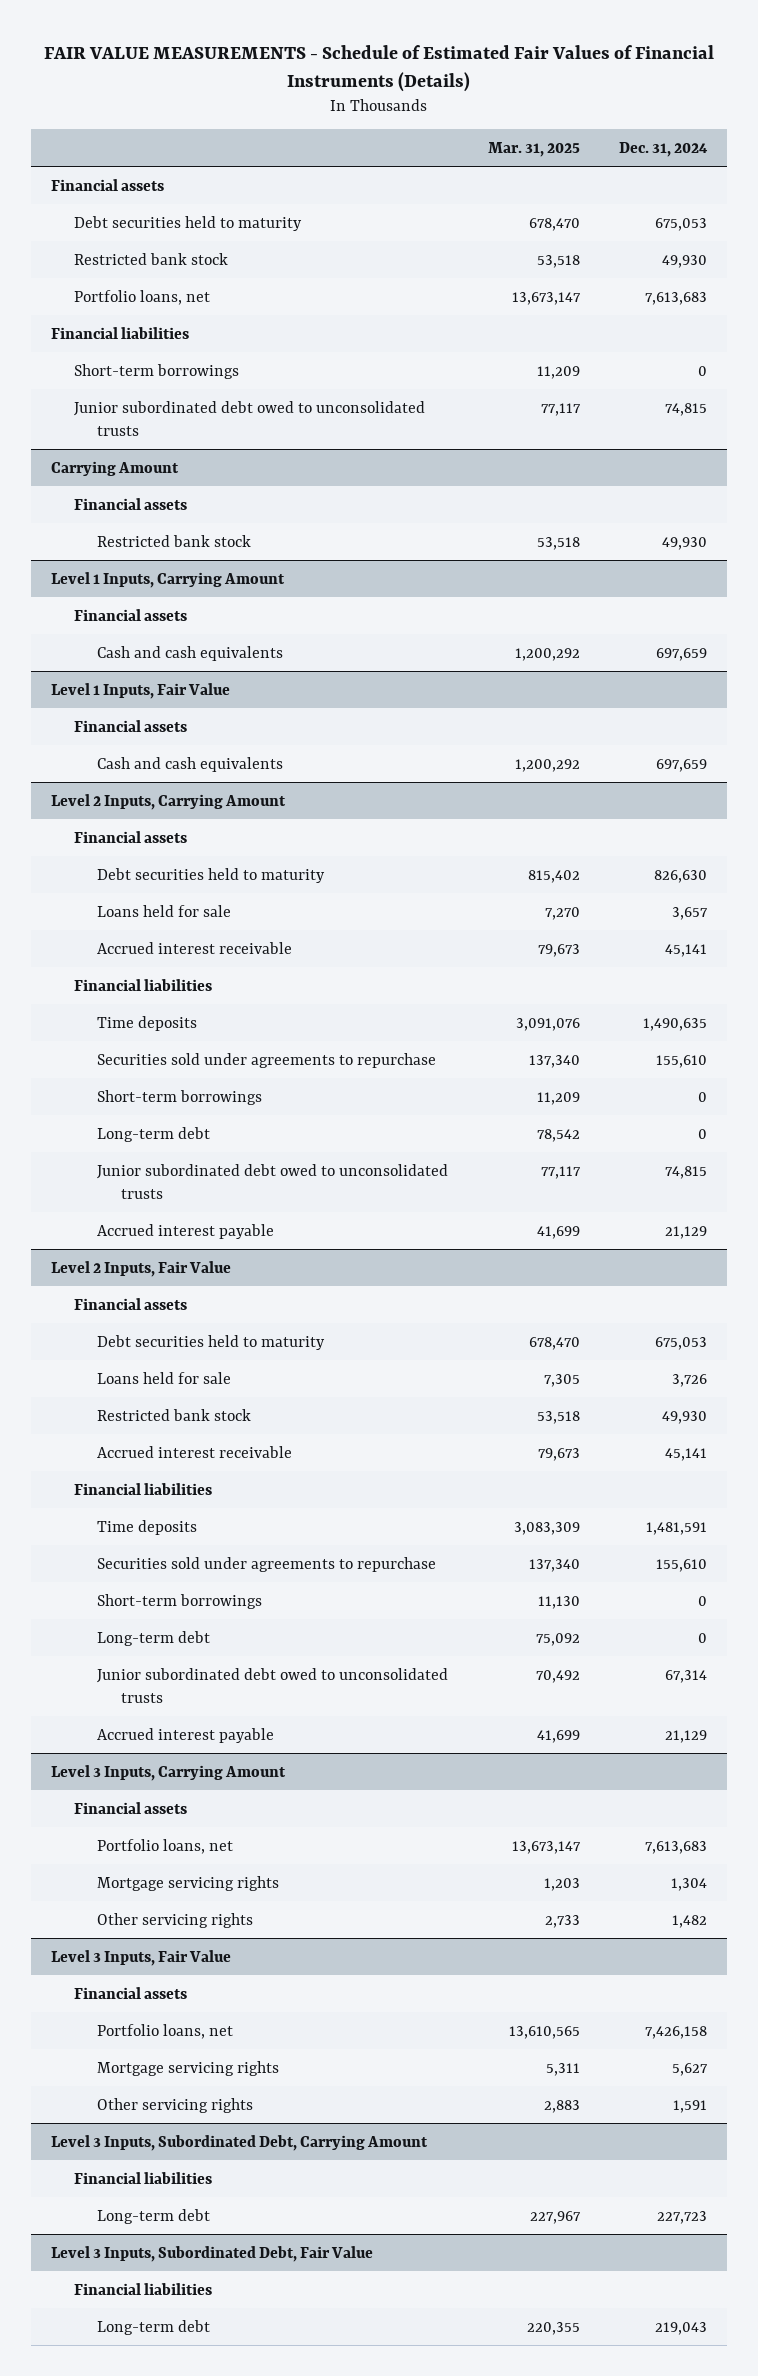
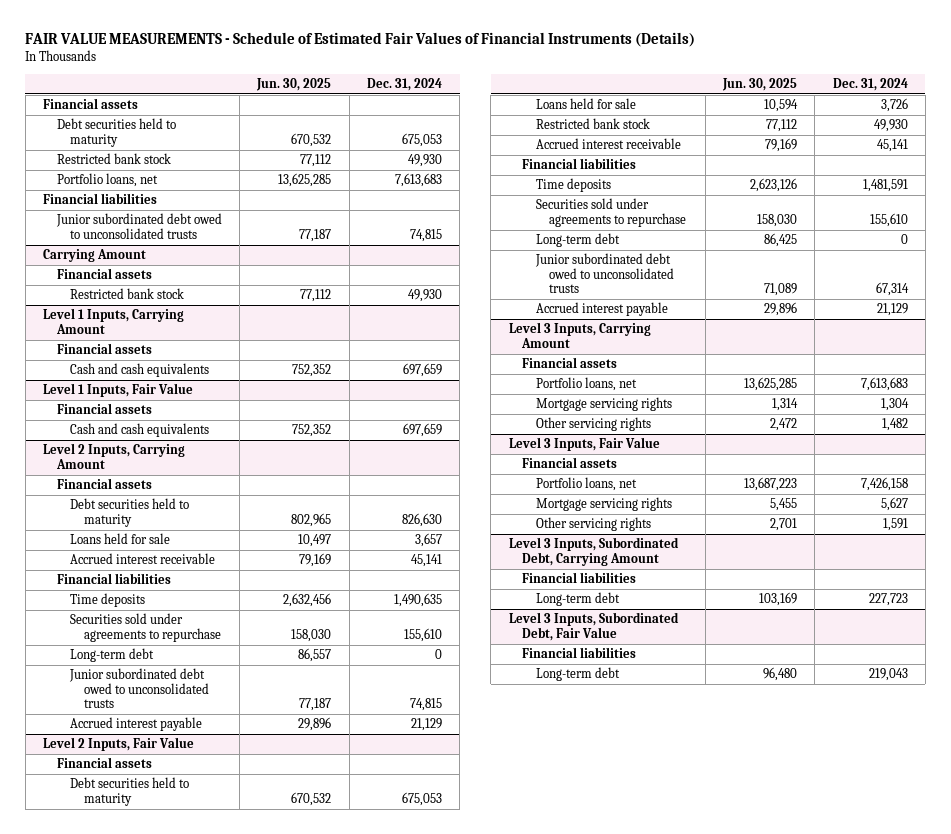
- | Mar. 31, 2025 | Dec. 31, 2024
+ | Jun. 30, 2025 | Dec. 31, 2024
- Short-term borrowings | 11,209 | 0
@ Level 2 Inputs, Carrying Amount
- Short-term borrowings | 11,209 | 0
@ Level 2 Inputs, Fair Value
- Short-term borrowings | 11,130 | 0

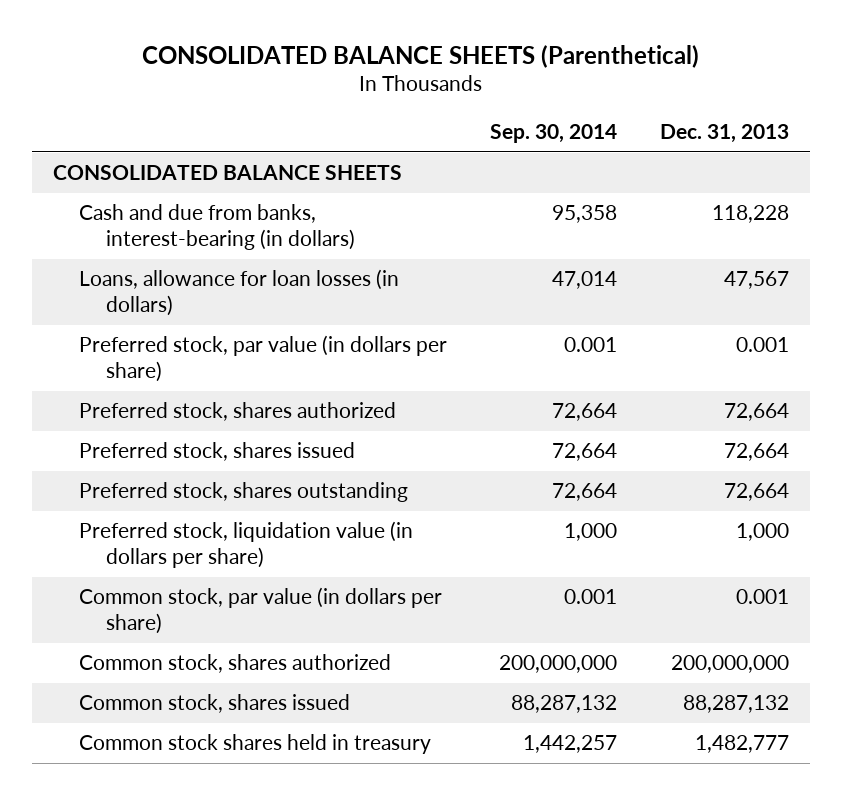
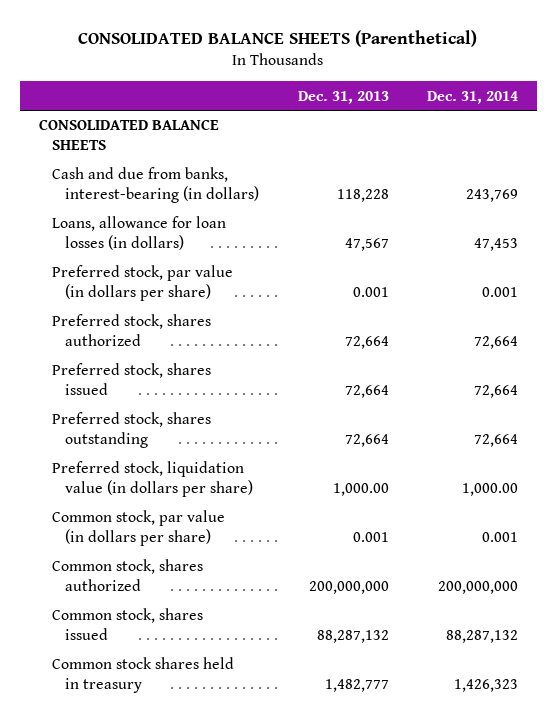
- | Sep. 30, 2014 | Dec. 31, 2013
+ | Dec. 31, 2013 | Dec. 31, 2014
- Preferred stock, liquidation value (in dollars per share) | 1,000 | 1,000
+ Preferred stock, liquidation value (in dollars per share) | 1,000.00 | 1,000.00

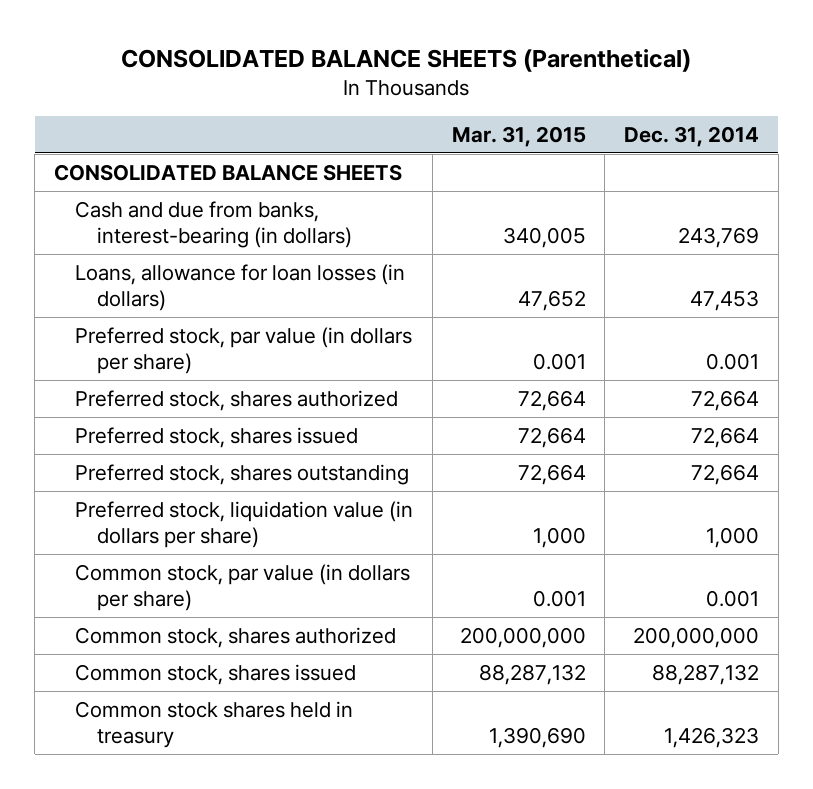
- | Dec. 31, 2013 | Dec. 31, 2014
+ | Mar. 31, 2015 | Dec. 31, 2014
- Preferred stock, liquidation value (in dollars per share) | 1,000.00 | 1,000.00
+ Preferred stock, liquidation value (in dollars per share) | 1,000 | 1,000

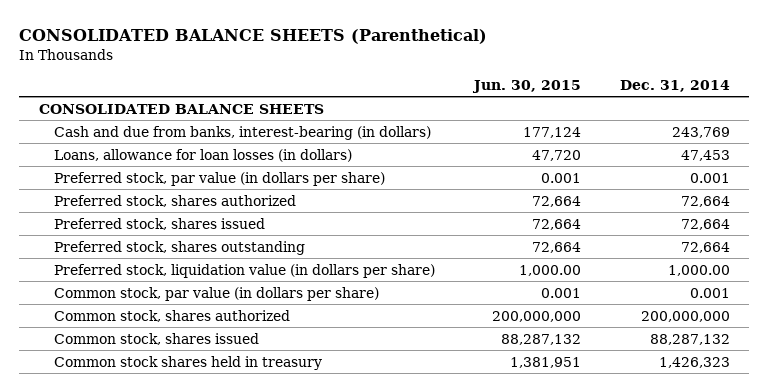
- | Mar. 31, 2015 | Dec. 31, 2014
+ | Jun. 30, 2015 | Dec. 31, 2014
- Preferred stock, liquidation value (in dollars per share) | 1,000 | 1,000
+ Preferred stock, liquidation value (in dollars per share) | 1,000.00 | 1,000.00

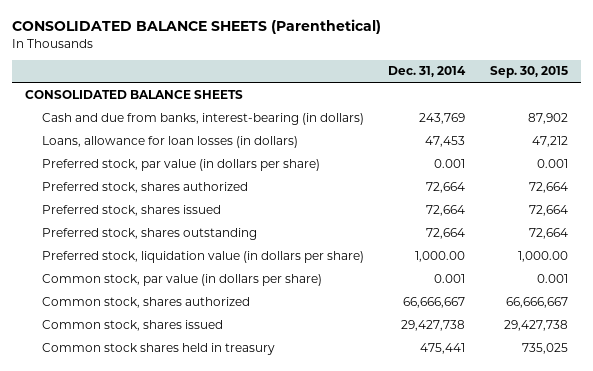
- | Jun. 30, 2015 | Dec. 31, 2014
+ | Dec. 31, 2014 | Sep. 30, 2015
- Common stock, shares authorized | 200,000,000 | 200,000,000
- Common stock, shares issued | 88,287,132 | 88,287,132
- Common stock shares held in treasury | 1,381,951 | 1,426,323
+ Common stock, shares authorized | 66,666,667 | 66,666,667
+ Common stock, shares issued | 29,427,738 | 29,427,738
+ Common stock shares held in treasury | 475,441 | 735,025

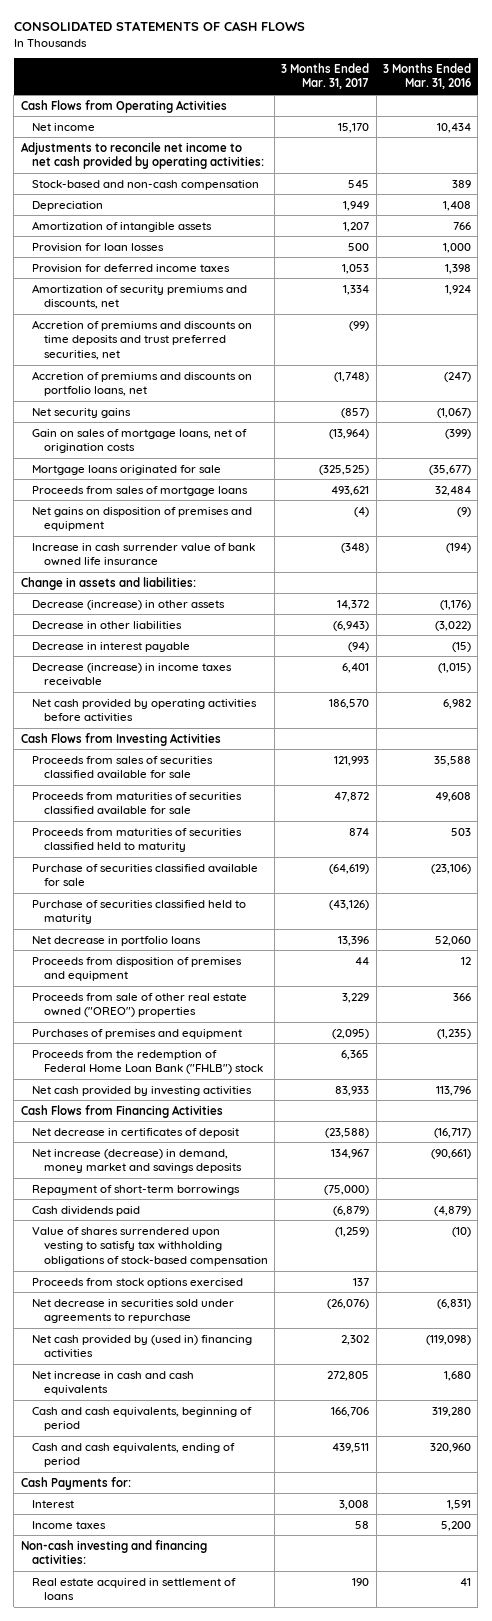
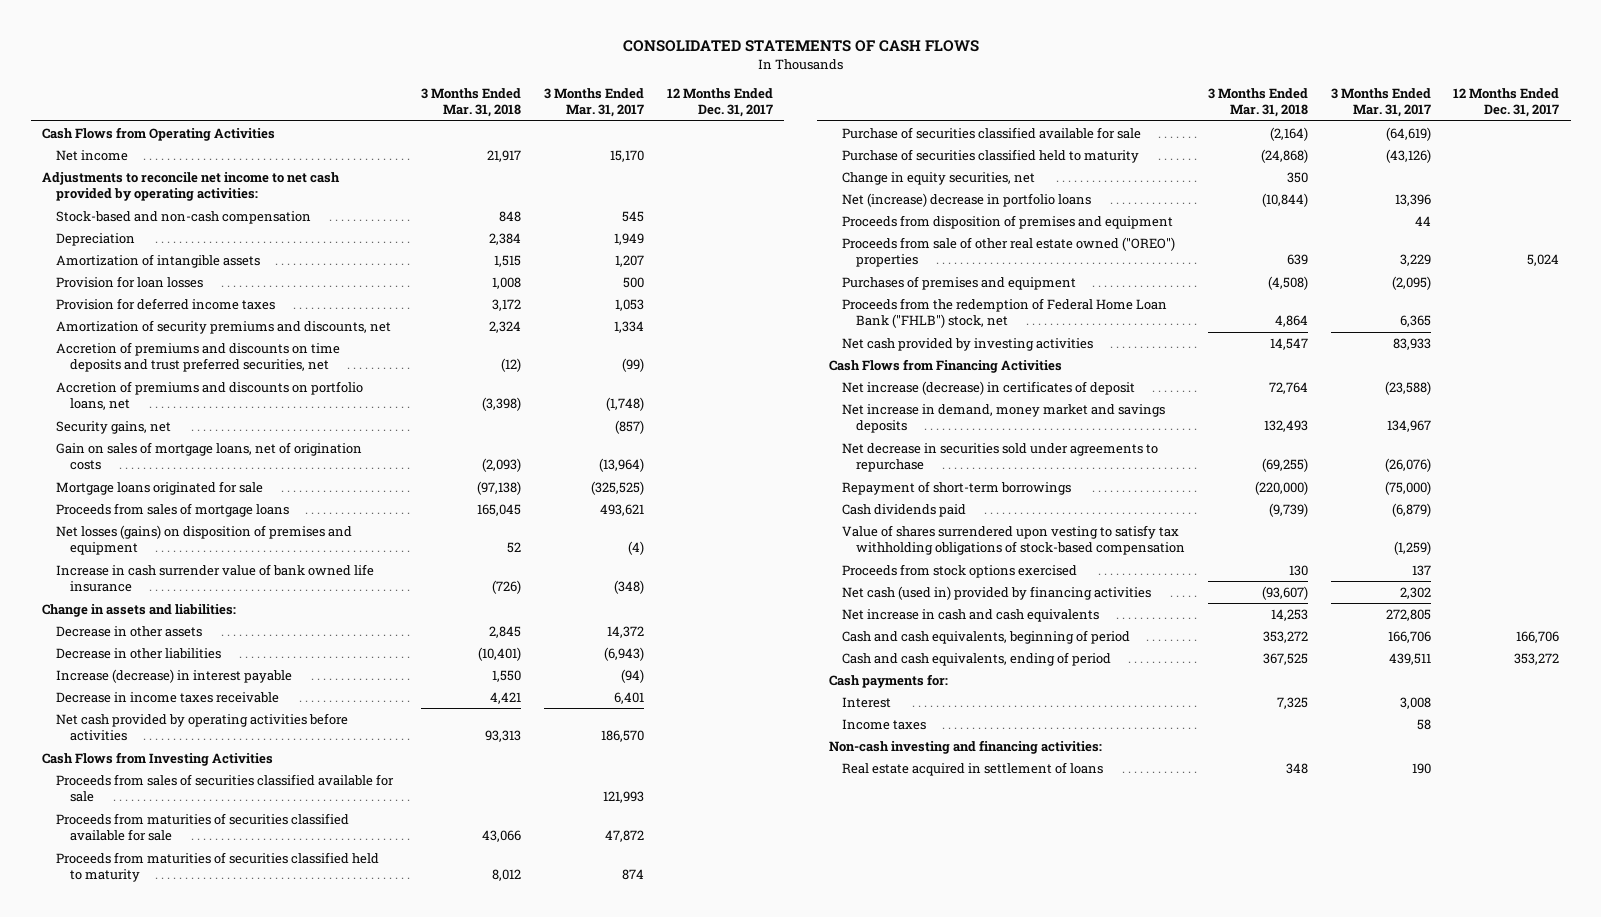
- | 3 Months Ended Mar. 31, 2017 | 3 Months Ended Mar. 31, 2016
+ | 3 Months Ended Mar. 31, 2018 | 3 Months Ended Mar. 31, 2017 | 12 Months Ended Dec. 31, 2017
- Net security gains | (857) | (1,067)
+ Security gains, net | | (857) |
- Net gains on disposition of premises and equipment | (4) | (9)
+ Net losses (gains) on disposition of premises and equipment | 52 | (4) |
- Decrease (increase) in other assets | 14,372 | (1,176)
+ Decrease in other assets | 2,845 | 14,372 |
- Decrease in interest payable | (94) | (15)
- Decrease (increase) in income taxes receivable | 6,401 | (1,015)
+ Increase (decrease) in interest payable | 1,550 | (94) |
+ Decrease in income taxes receivable | 4,421 | 6,401 |
- Net decrease in portfolio loans | 13,396 | 52,060
+ Change in equity securities, net | 350 | |
+ Net (increase) decrease in portfolio loans | (10,844) | 13,396 |
- Proceeds from the redemption of Federal Home Loan Bank ("FHLB") stock | 6,365 |
+ Proceeds from the redemption of Federal Home Loan Bank ("FHLB") stock, net | 4,864 | 6,365 |
- Net decrease in certificates of deposit | (23,588) | (16,717)
- Net increase (decrease) in demand, money market and savings deposits | 134,967 | (90,661)
+ Net increase (decrease) in certificates of deposit | 72,764 | (23,588) |
+ Net increase in demand, money market and savings deposits | 132,493 | 134,967 |
moved up: Net decrease in securities sold under agreements to repurchase | (69,255) | (26,076) |
- Net cash provided by (used in) financing activities | 2,302 | (119,098)
+ Net cash (used in) provided by financing activities | (93,607) | 2,302 |
- Cash Payments for:
+ Cash payments for:

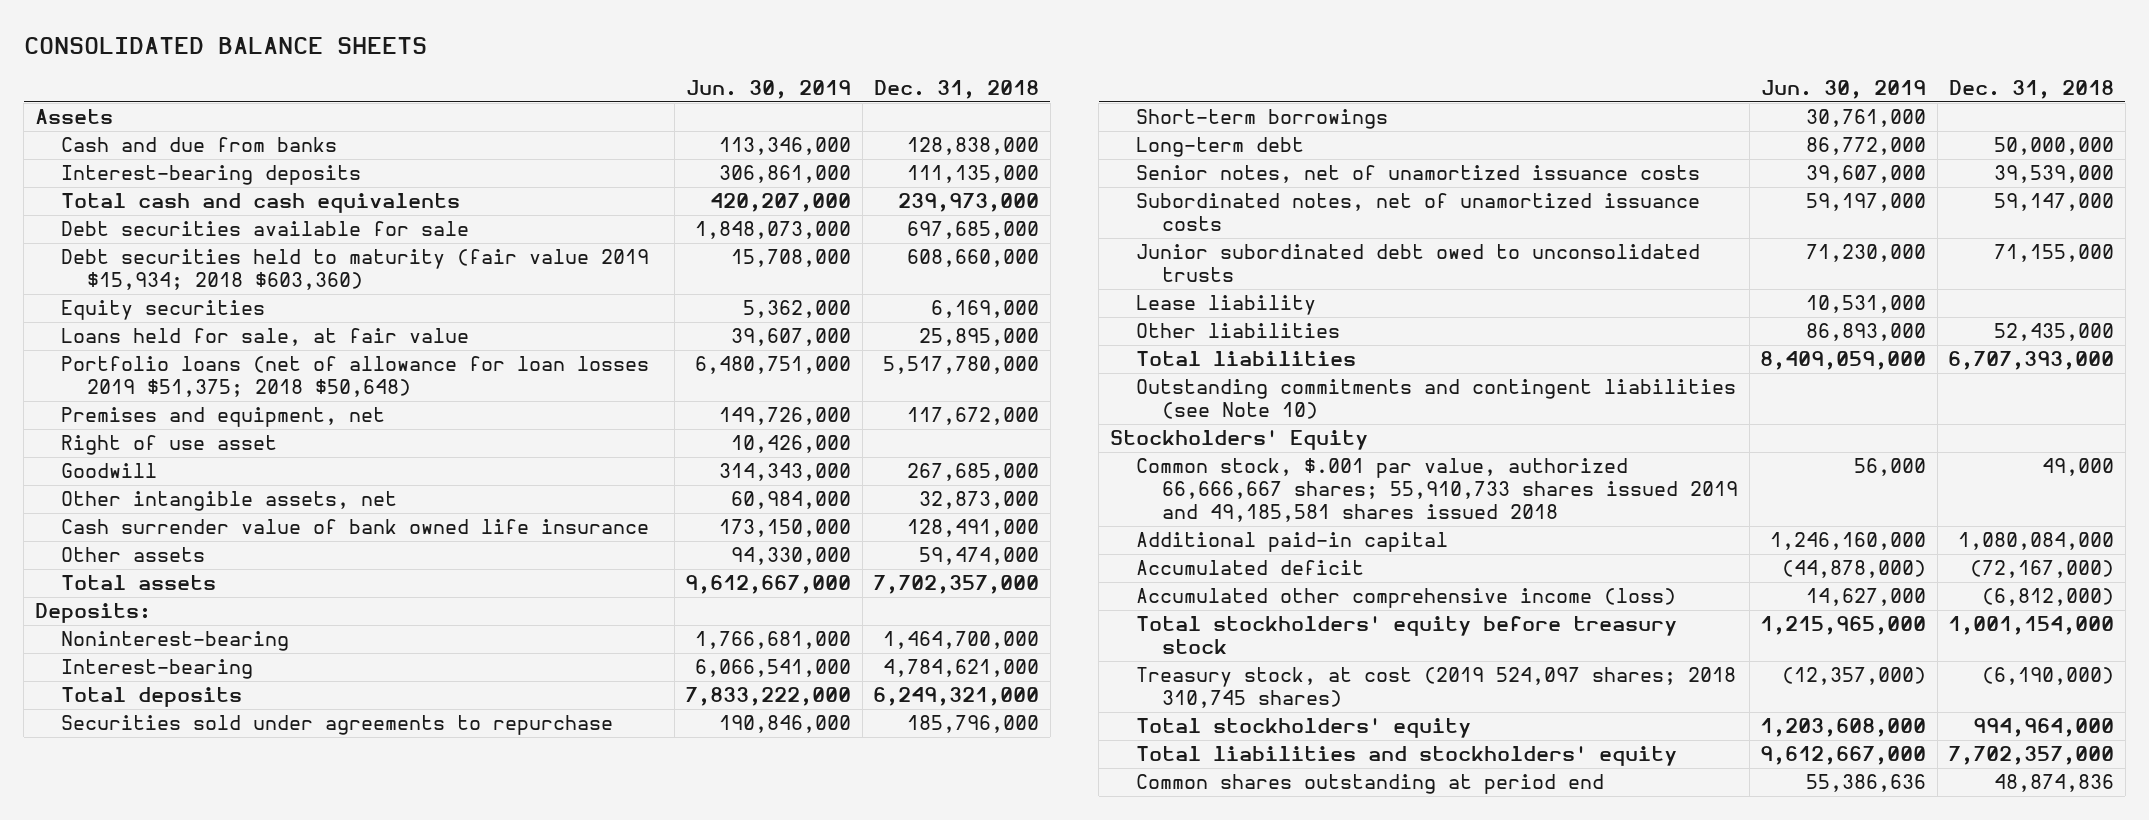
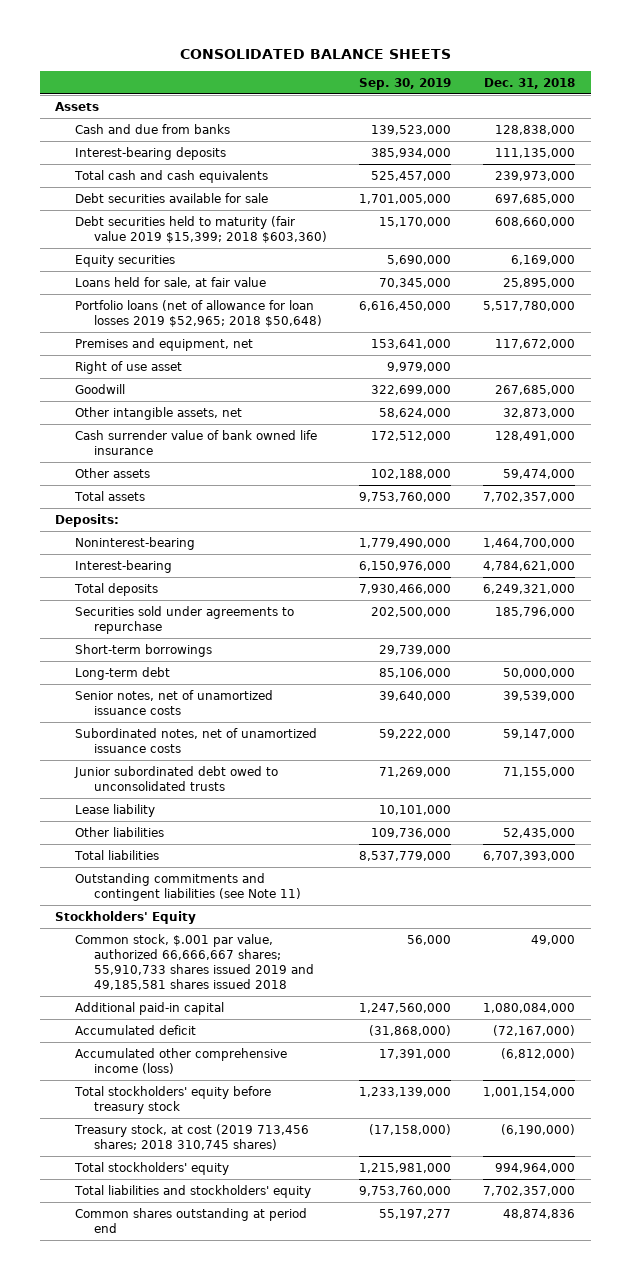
- | Jun. 30, 2019 | Dec. 31, 2018
+ | Sep. 30, 2019 | Dec. 31, 2018
- Debt securities held to maturity (fair value 2019 $15,934; 2018 $603,360) | 15,708,000 | 608,660,000
+ Debt securities held to maturity (fair value 2019 $15,399; 2018 $603,360) | 15,170,000 | 608,660,000
- Portfolio loans (net of allowance for loan losses 2019 $51,375; 2018 $50,648) | 6,480,751,000 | 5,517,780,000
+ Portfolio loans (net of allowance for loan losses 2019 $52,965; 2018 $50,648) | 6,616,450,000 | 5,517,780,000
- Outstanding commitments and contingent liabilities (see Note 10)
+ Outstanding commitments and contingent liabilities (see Note 11)
- Treasury stock, at cost (2019 524,097 shares; 2018 310,745 shares) | (12,357,000) | (6,190,000)
+ Treasury stock, at cost (2019 713,456 shares; 2018 310,745 shares) | (17,158,000) | (6,190,000)

